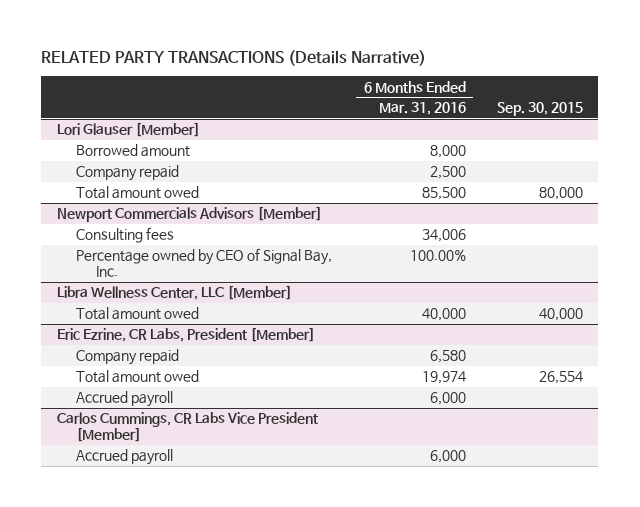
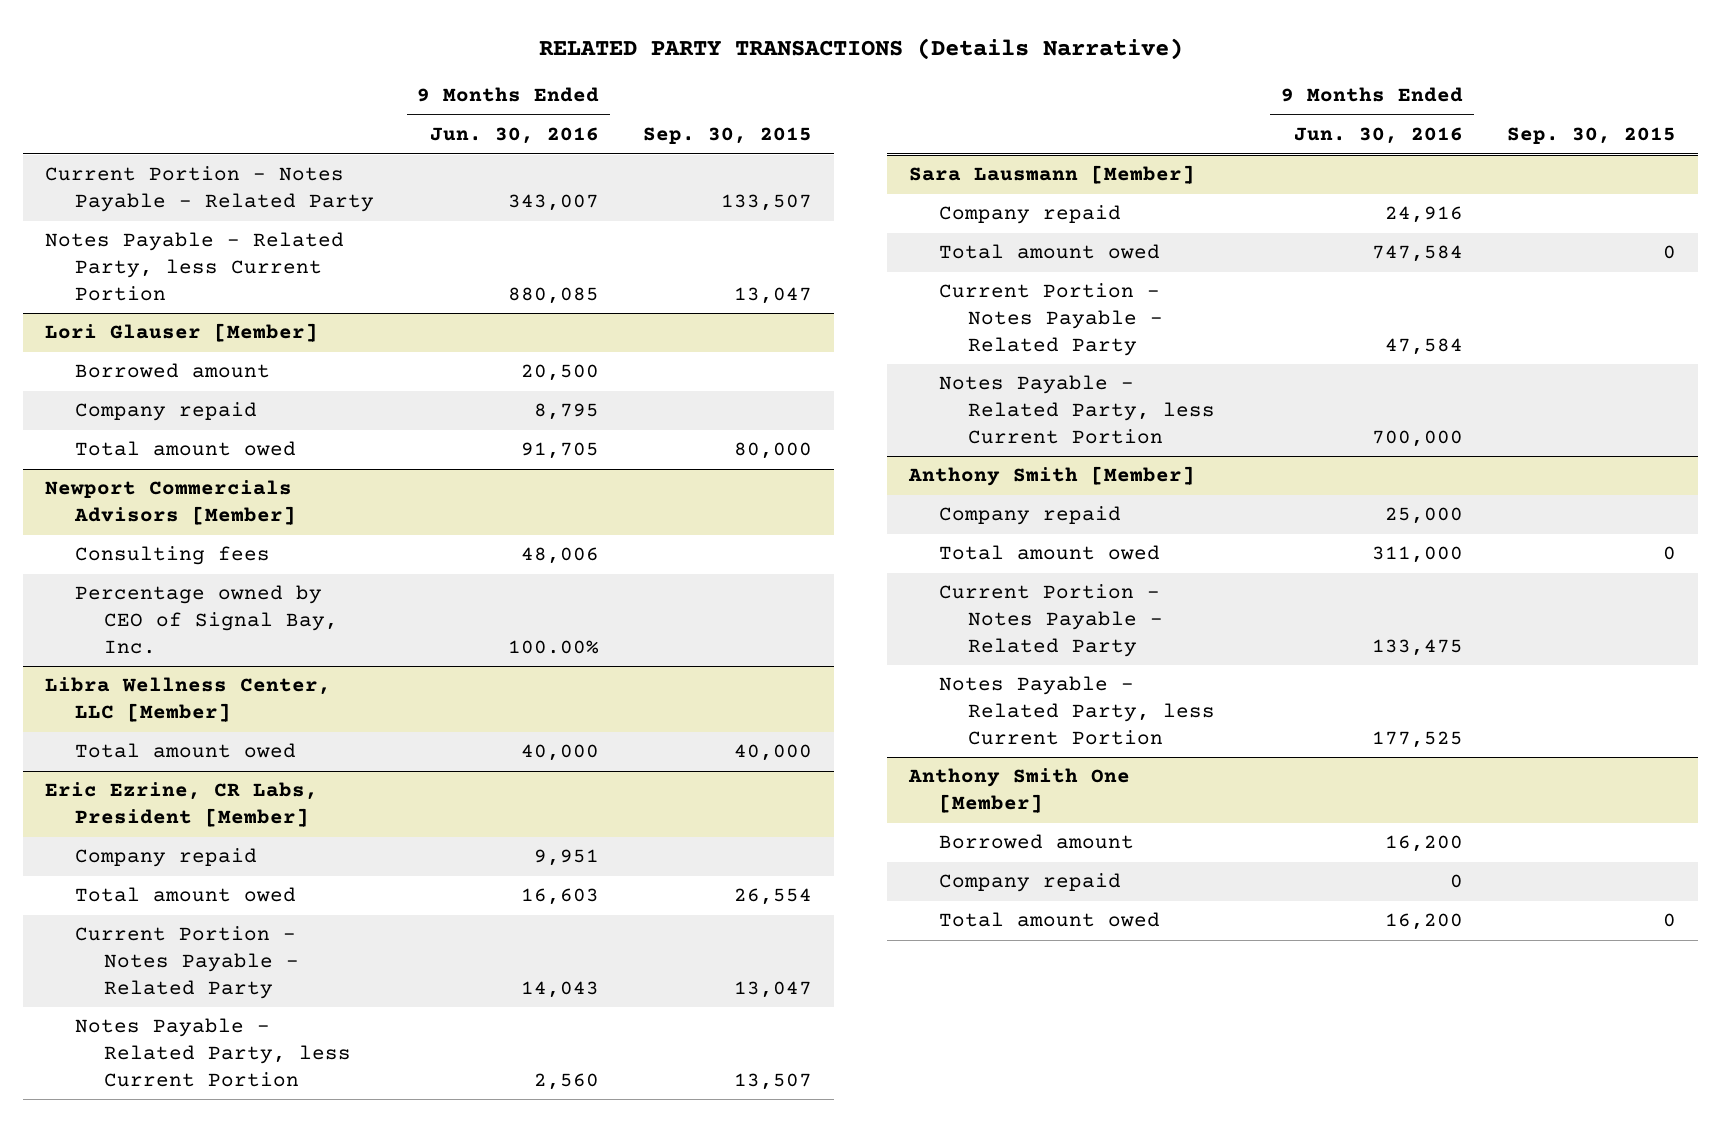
- | 6 Months Ended Mar. 31, 2016 | Sep. 30, 2015
+ | 9 Months Ended Jun. 30, 2016 | Sep. 30, 2015
+ Current Portion - Notes Payable - Related Party | 343,007 | 133,507
+ Notes Payable - Related Party, less Current Portion | 880,085 | 13,047
@ Eric Ezrine, CR Labs, President [Member]
- Accrued payroll | 6,000 |
- Carlos Cummings, CR Labs Vice President [Member]
- Accrued payroll | 6,000 |
@ Eric Ezrine, CR Labs, President [Member]
+ Current Portion - Notes Payable - Related Party | 14,043 | 13,047
+ Notes Payable - Related Party, less Current Portion | 2,560 | 13,507
+ Sara Lausmann [Member]
+ Company repaid | 24,916 |
+ Total amount owed | 747,584 | 0
+ Current Portion - Notes Payable - Related Party | 47,584 |
+ Notes Payable - Related Party, less Current Portion | 700,000 |
+ Anthony Smith [Member]
+ Company repaid | 25,000 |
+ Total amount owed | 311,000 | 0
+ Current Portion - Notes Payable - Related Party | 133,475 |
+ Notes Payable - Related Party, less Current Portion | 177,525 |
+ Anthony Smith One [Member]
+ Borrowed amount | 16,200 |
+ Company repaid | 0 |
+ Total amount owed | 16,200 | 0

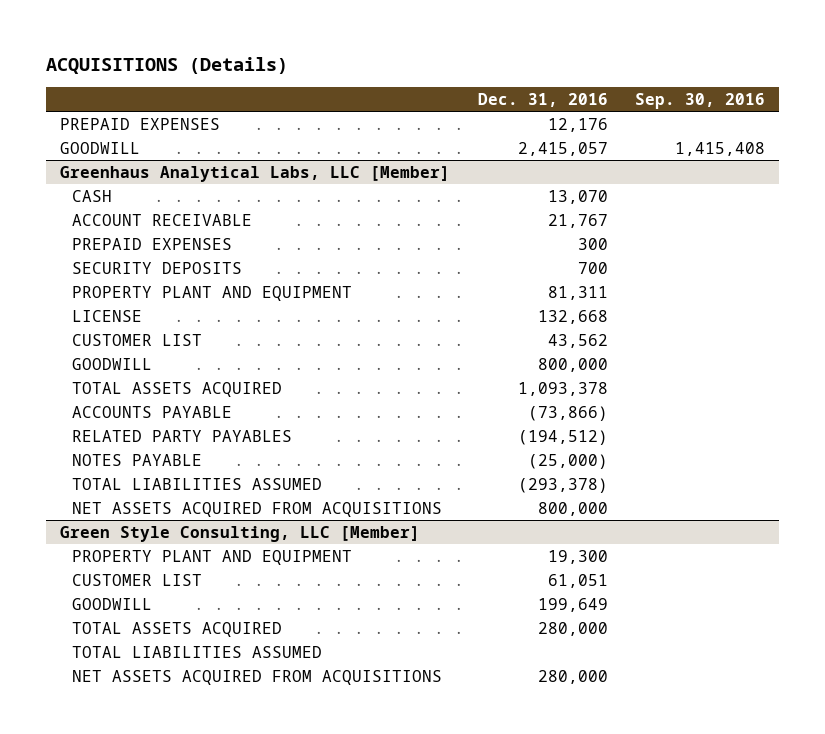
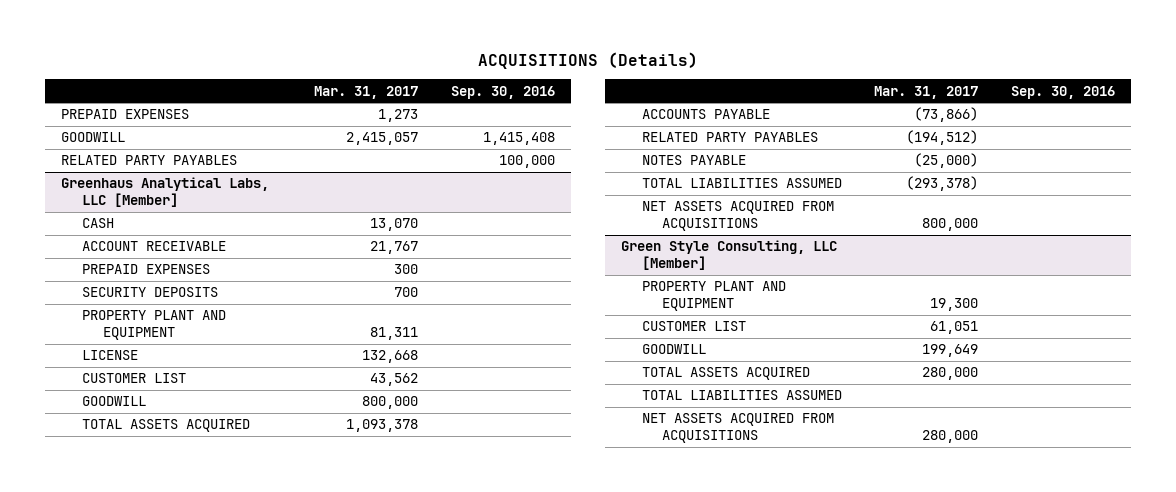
- | Dec. 31, 2016 | Sep. 30, 2016
+ | Mar. 31, 2017 | Sep. 30, 2016
+ RELATED PARTY PAYABLES | | 100,000

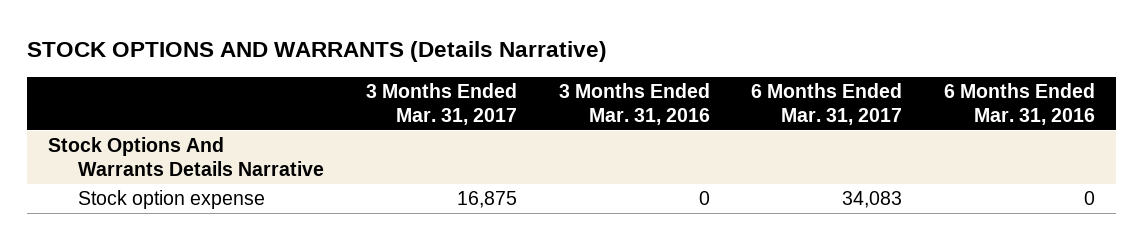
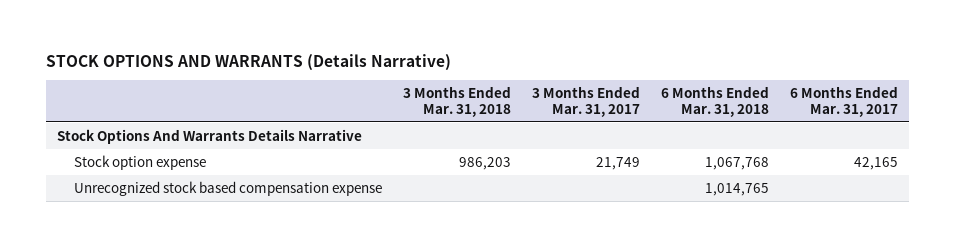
- | 3 Months Ended Mar. 31, 2017 | 3 Months Ended Mar. 31, 2016 | 6 Months Ended Mar. 31, 2017 | 6 Months Ended Mar. 31, 2016
+ | 3 Months Ended Mar. 31, 2018 | 3 Months Ended Mar. 31, 2017 | 6 Months Ended Mar. 31, 2018 | 6 Months Ended Mar. 31, 2017
- Stock option expense | 16,875 | 0 | 34,083 | 0
+ Stock option expense | 986,203 | 21,749 | 1,067,768 | 42,165
+ Unrecognized stock based compensation expense | | | 1,014,765 |

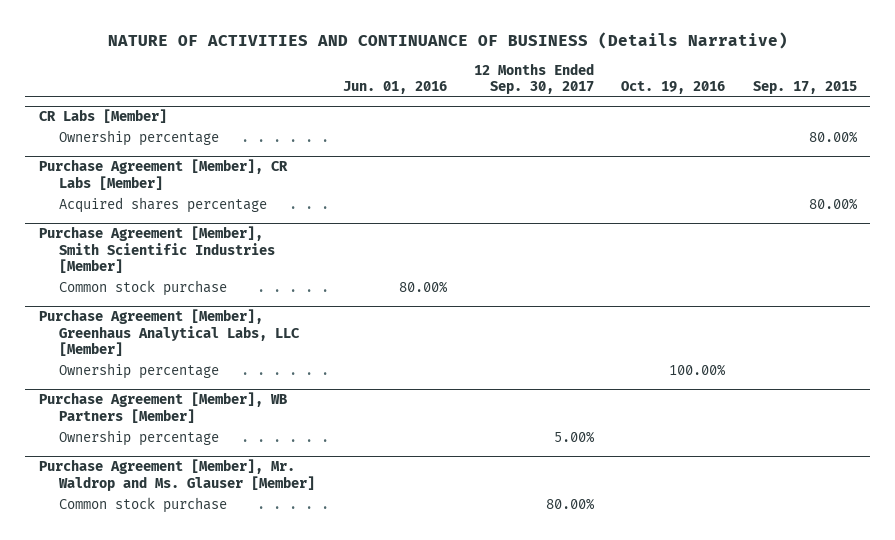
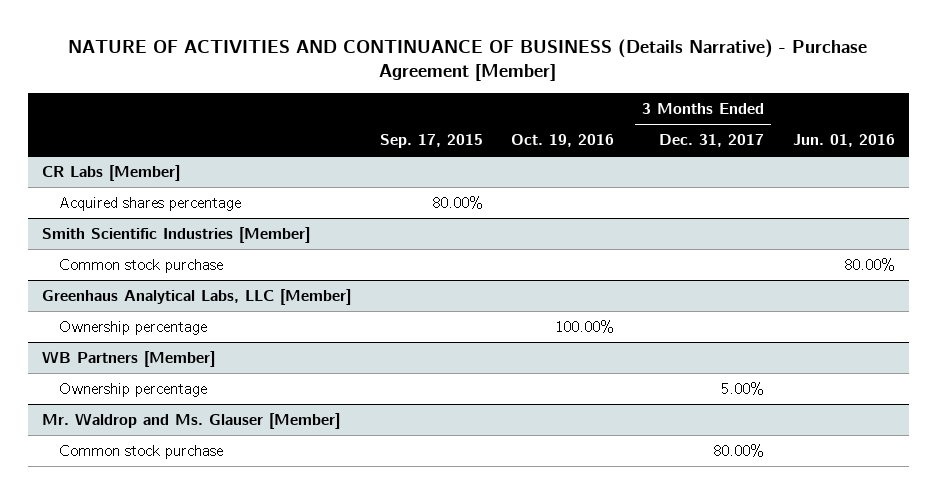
- NATURE OF ACTIVITIES AND CONTINUANCE OF BUSINESS (Details Narrative)
+ NATURE OF ACTIVITIES AND CONTINUANCE OF BUSINESS (Details Narrative) - Purchase Agreement [Member]
- | Jun. 01, 2016 | 12 Months Ended Sep. 30, 2017 | Oct. 19, 2016 | Sep. 17, 2015
+ | Sep. 17, 2015 | Oct. 19, 2016 | 3 Months Ended Dec. 31, 2017 | Jun. 01, 2016
@ CR Labs [Member]
- Ownership percentage | | | | 80.00%
- Purchase Agreement [Member], CR Labs [Member]
- Acquired shares percentage | | | | 80.00%
- Purchase Agreement [Member], Smith Scientific Industries [Member]
@ CR Labs [Member]
+ Acquired shares percentage | 80.00% | | |
+ Smith Scientific Industries [Member]
- Purchase Agreement [Member], Greenhaus Analytical Labs, LLC [Member]
+ Greenhaus Analytical Labs, LLC [Member]
- Purchase Agreement [Member], WB Partners [Member]
+ WB Partners [Member]
- Purchase Agreement [Member], Mr. Waldrop and Ms. Glauser [Member]
+ Mr. Waldrop and Ms. Glauser [Member]

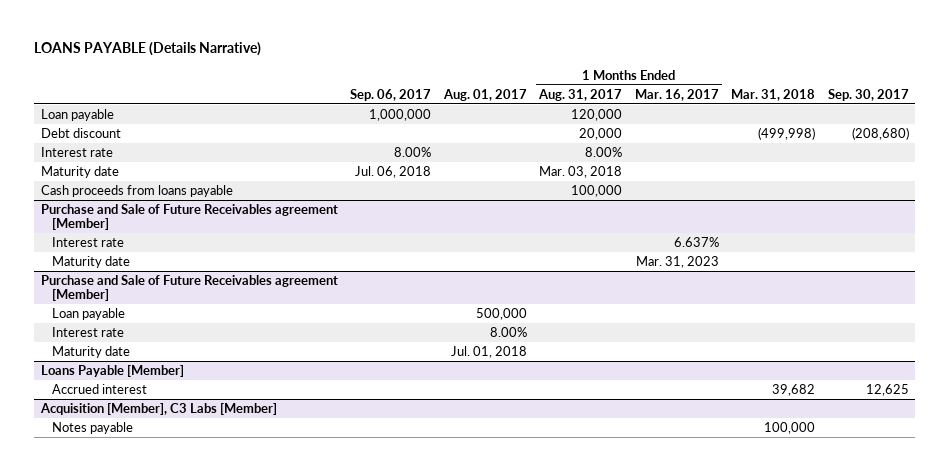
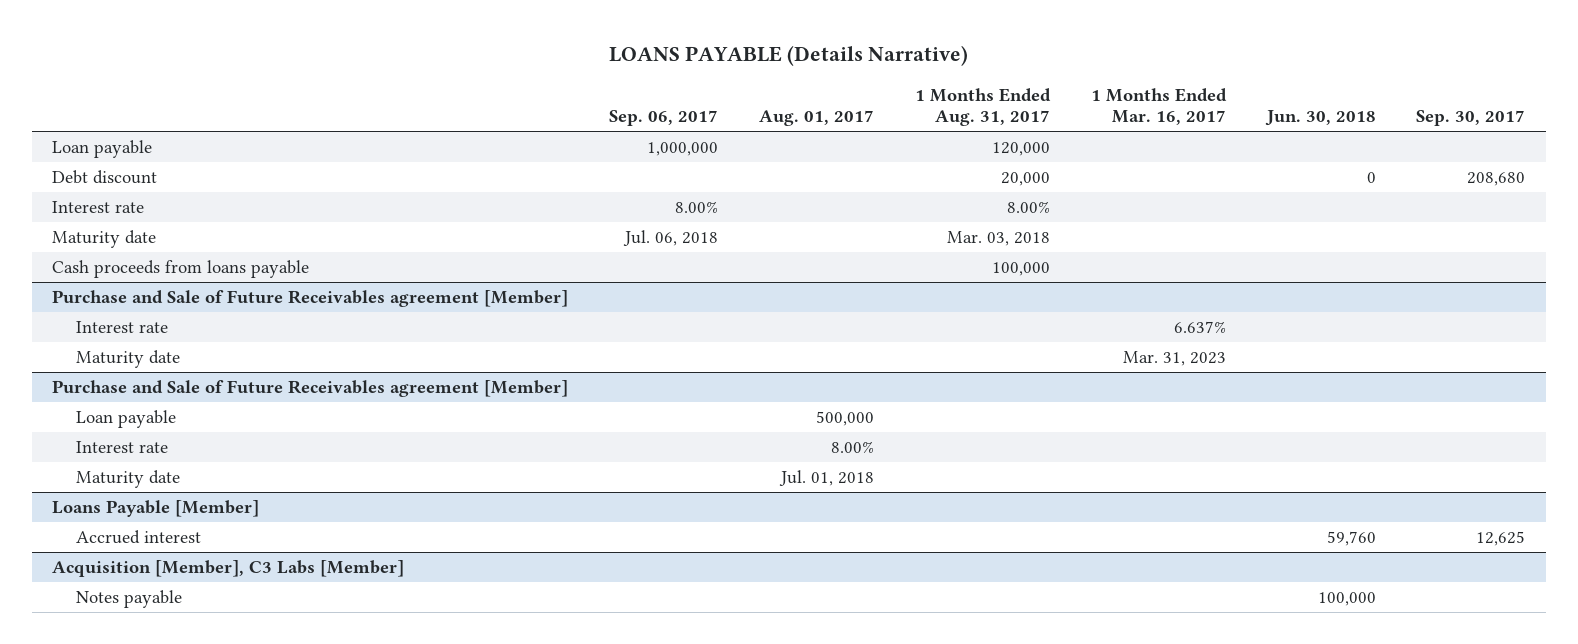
- | Sep. 06, 2017 | Aug. 01, 2017 | 1 Months Ended Aug. 31, 2017 | 1 Months Ended Mar. 16, 2017 | Mar. 31, 2018 | Sep. 30, 2017
+ | Sep. 06, 2017 | Aug. 01, 2017 | 1 Months Ended Aug. 31, 2017 | 1 Months Ended Mar. 16, 2017 | Jun. 30, 2018 | Sep. 30, 2017
- Debt discount | | | 20,000 | | (499,998) | (208,680)
+ Debt discount | | | 20,000 | | 0 | 208,680

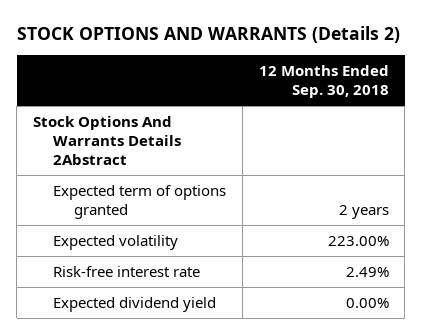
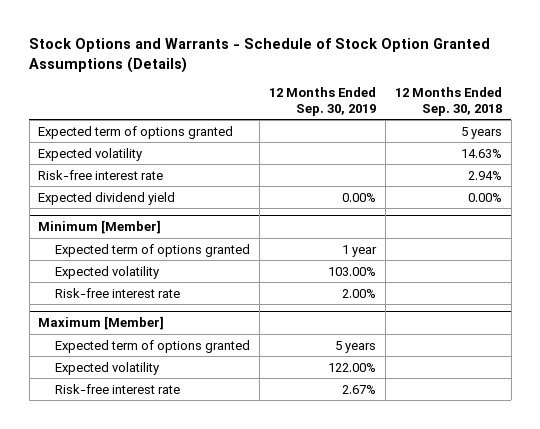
- STOCK OPTIONS AND WARRANTS (Details 2)
+ Stock Options and Warrants - Schedule of Stock Option Granted Assumptions (Details)
- | 12 Months Ended Sep. 30, 2018
+ | 12 Months Ended Sep. 30, 2019 | 12 Months Ended Sep. 30, 2018
- Stock Options And Warrants Details 2Abstract
- Expected term of options granted | 2 years
- Expected volatility | 223.00%
- Risk-free interest rate | 2.49%
+ Expected term of options granted | | 5 years
+ Expected volatility | | 14.63%
+ Risk-free interest rate | | 2.94%
+ Minimum [Member]
+ Expected term of options granted | 1 year |
+ Expected volatility | 103.00% |
+ Risk-free interest rate | 2.00% |
+ Maximum [Member]
+ Expected term of options granted | 5 years |
+ Expected volatility | 122.00% |
+ Risk-free interest rate | 2.67% |

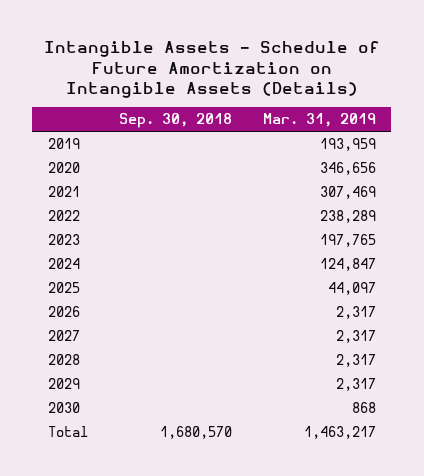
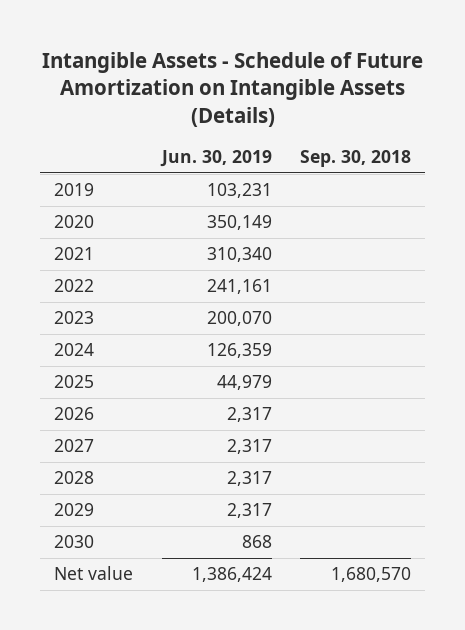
- | Sep. 30, 2018 | Mar. 31, 2019
+ | Jun. 30, 2019 | Sep. 30, 2018
- Total | 1,680,570 | 1,463,217
+ Net value | 1,386,424 | 1,680,570

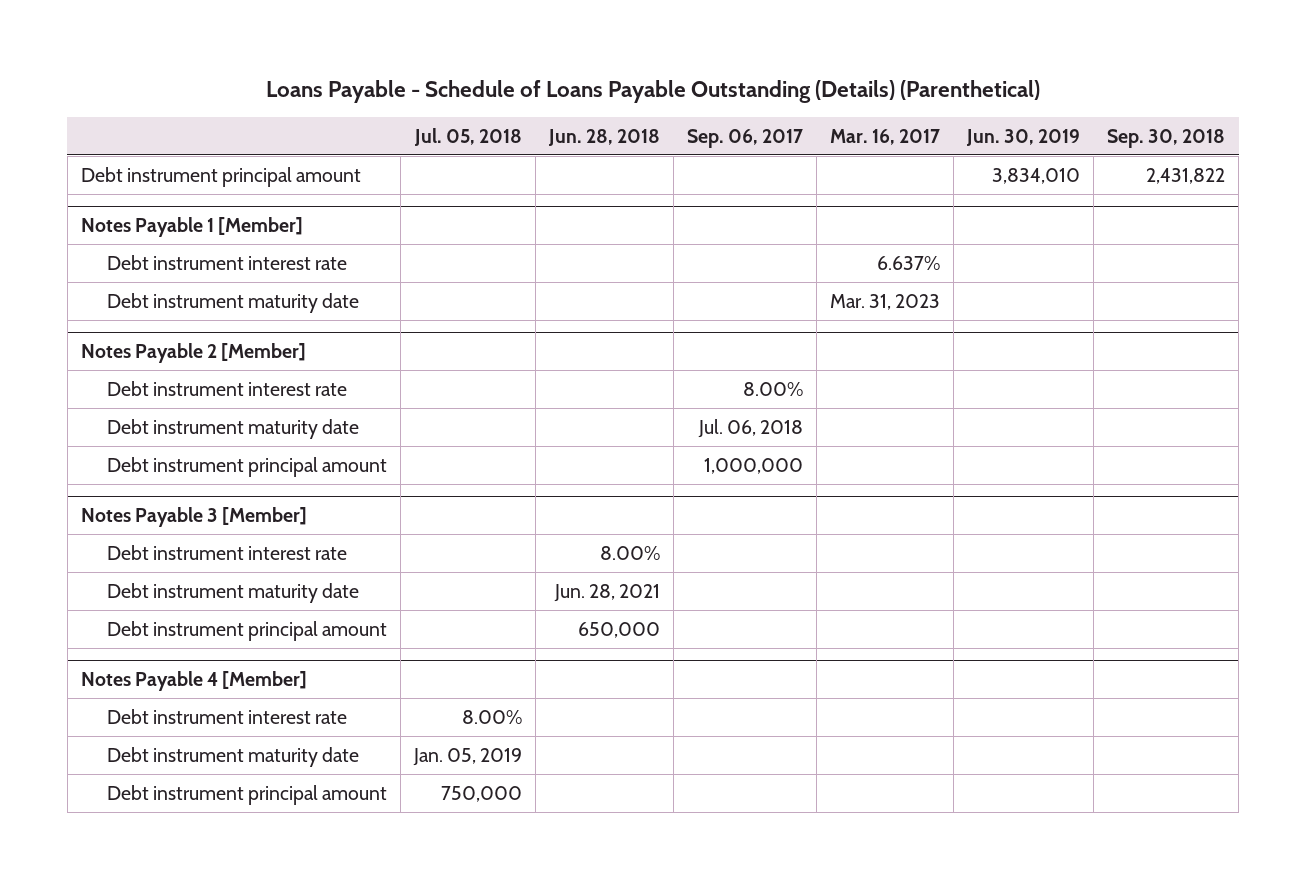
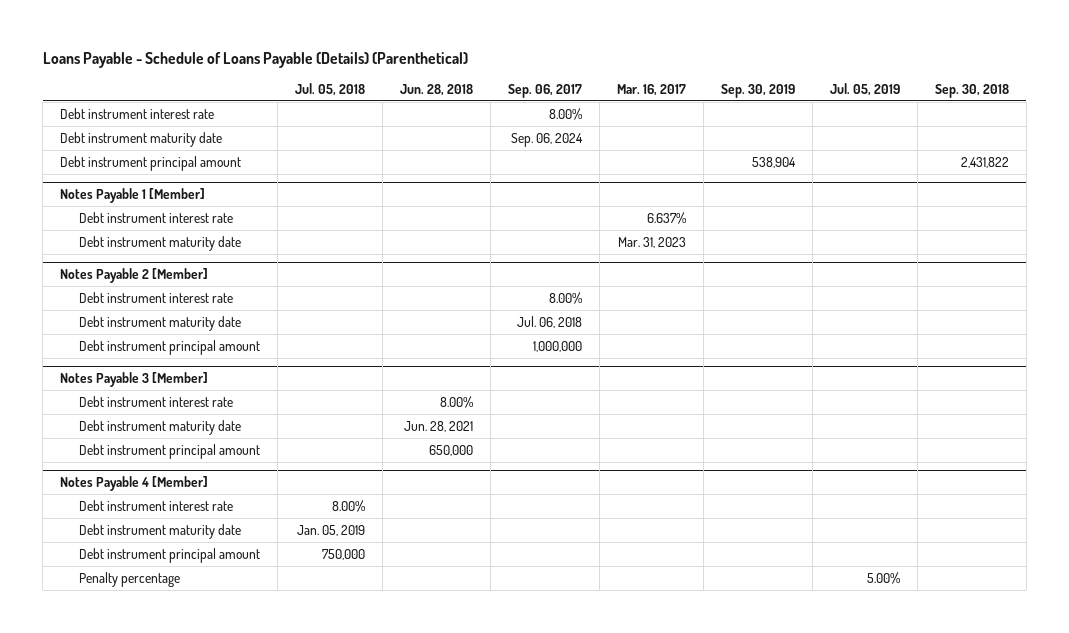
- Loans Payable - Schedule of Loans Payable Outstanding (Details) (Parenthetical)
+ Loans Payable - Schedule of Loans Payable (Details) (Parenthetical)
- | Jul. 05, 2018 | Jun. 28, 2018 | Sep. 06, 2017 | Mar. 16, 2017 | Jun. 30, 2019 | Sep. 30, 2018
+ | Jul. 05, 2018 | Jun. 28, 2018 | Sep. 06, 2017 | Mar. 16, 2017 | Sep. 30, 2019 | Jul. 05, 2019 | Sep. 30, 2018
+ Debt instrument interest rate | | | 8.00% | | | |
+ Debt instrument maturity date | | | Sep. 06, 2024 | | | |
@ Notes Payable 4 [Member]
+ Penalty percentage | | | | | | 5.00% |

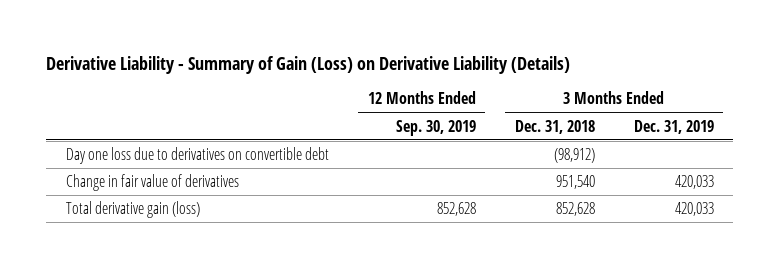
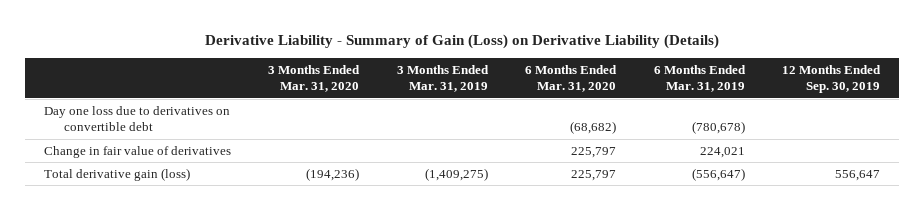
- | 12 Months Ended Sep. 30, 2019 | 3 Months Ended Dec. 31, 2018 | 3 Months Ended Dec. 31, 2019
+ | 3 Months Ended Mar. 31, 2020 | 3 Months Ended Mar. 31, 2019 | 6 Months Ended Mar. 31, 2020 | 6 Months Ended Mar. 31, 2019 | 12 Months Ended Sep. 30, 2019
- Total derivative gain (loss) | 852,628 | 852,628 | 420,033
+ Total derivative gain (loss) | (194,236) | (1,409,275) | 225,797 | (556,647) | 556,647

